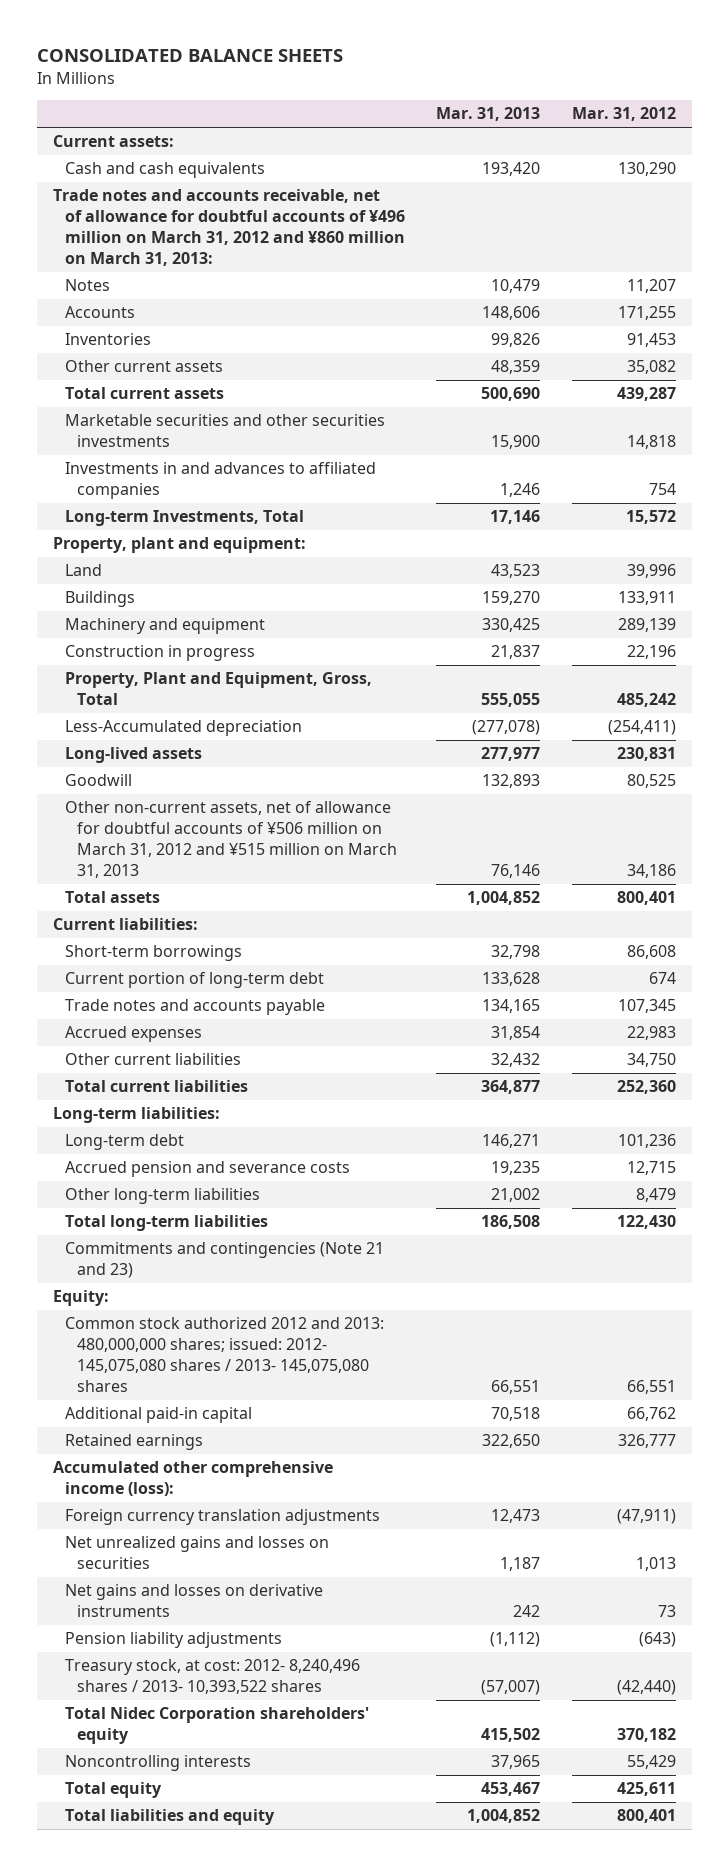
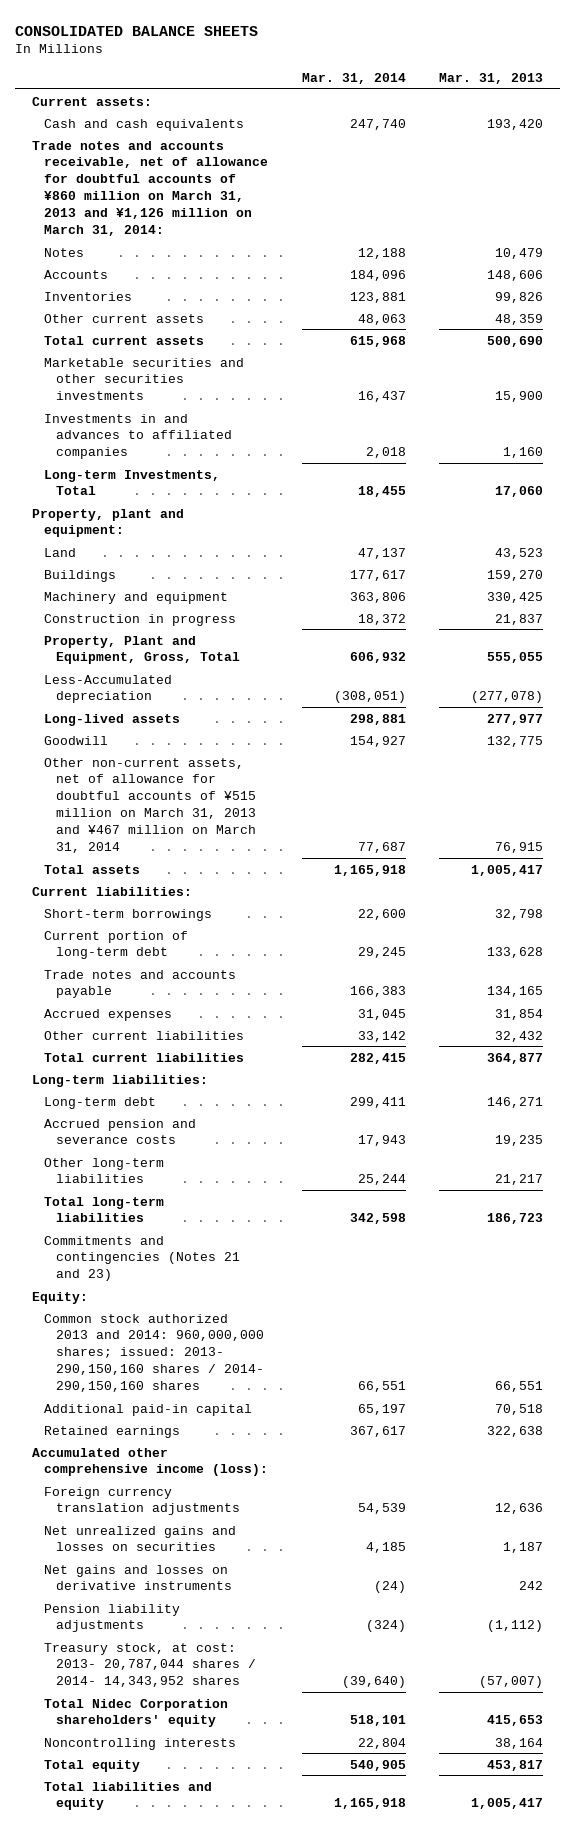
- | Mar. 31, 2013 | Mar. 31, 2012
+ | Mar. 31, 2014 | Mar. 31, 2013
- Trade notes and accounts receivable, net of allowance for doubtful accounts of ¥496 million on March 31, 2012 and ¥860 million on March 31, 2013:
+ Trade notes and accounts receivable, net of allowance for doubtful accounts of ¥860 million on March 31, 2013 and ¥1,126 million on March 31, 2014:
- Investments in and advances to affiliated companies | 1,246 | 754
- Long-term Investments, Total | 17,146 | 15,572
+ Investments in and advances to affiliated companies | 2,018 | 1,160
+ Long-term Investments, Total | 18,455 | 17,060
- Goodwill | 132,893 | 80,525
- Other non-current assets, net of allowance for doubtful accounts of ¥506 million on March 31, 2012 and ¥515 million on March 31, 2013 | 76,146 | 34,186
- Total assets | 1,004,852 | 800,401
+ Goodwill | 154,927 | 132,775
+ Other non-current assets, net of allowance for doubtful accounts of ¥515 million on March 31, 2013 and ¥467 million on March 31, 2014 | 77,687 | 76,915
+ Total assets | 1,165,918 | 1,005,417
- Other long-term liabilities | 21,002 | 8,479
- Total long-term liabilities | 186,508 | 122,430
- Commitments and contingencies (Note 21 and 23)
+ Other long-term liabilities | 25,244 | 21,217
+ Total long-term liabilities | 342,598 | 186,723
+ Commitments and contingencies (Notes 21 and 23)
- Common stock authorized 2012 and 2013: 480,000,000 shares; issued: 2012- 145,075,080 shares / 2013- 145,075,080 shares | 66,551 | 66,551
+ Common stock authorized 2013 and 2014: 960,000,000 shares; issued: 2013- 290,150,160 shares / 2014- 290,150,160 shares | 66,551 | 66,551
- Retained earnings | 322,650 | 326,777
+ Retained earnings | 367,617 | 322,638
- Foreign currency translation adjustments | 12,473 | (47,911)
+ Foreign currency translation adjustments | 54,539 | 12,636
- Treasury stock, at cost: 2012- 8,240,496 shares / 2013- 10,393,522 shares | (57,007) | (42,440)
- Total Nidec Corporation shareholders' equity | 415,502 | 370,182
- Noncontrolling interests | 37,965 | 55,429
- Total equity | 453,467 | 425,611
- Total liabilities and equity | 1,004,852 | 800,401
+ Treasury stock, at cost: 2013- 20,787,044 shares / 2014- 14,343,952 shares | (39,640) | (57,007)
+ Total Nidec Corporation shareholders' equity | 518,101 | 415,653
+ Noncontrolling interests | 22,804 | 38,164
+ Total equity | 540,905 | 453,817
+ Total liabilities and equity | 1,165,918 | 1,005,417

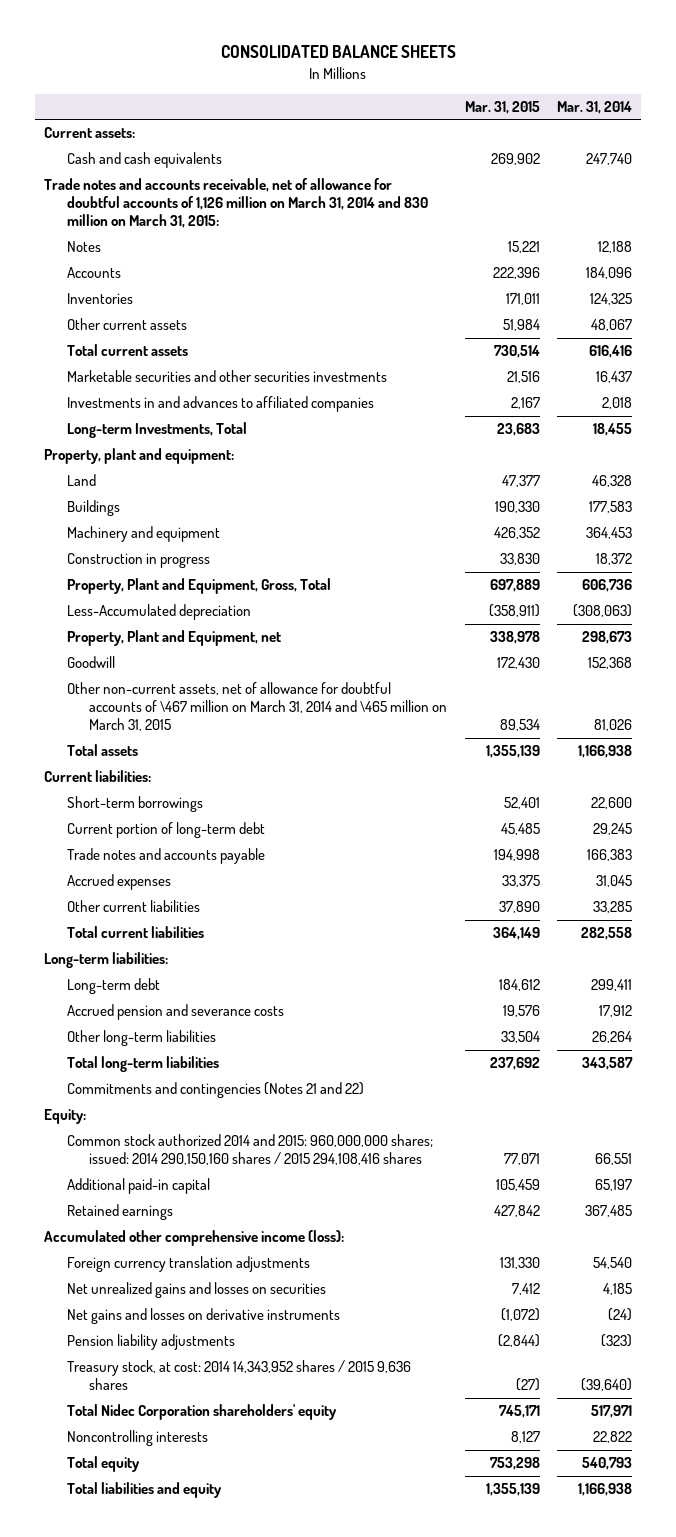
- | Mar. 31, 2014 | Mar. 31, 2013
+ | Mar. 31, 2015 | Mar. 31, 2014
- Trade notes and accounts receivable, net of allowance for doubtful accounts of ¥860 million on March 31, 2013 and ¥1,126 million on March 31, 2014:
+ Trade notes and accounts receivable, net of allowance for doubtful accounts of 1,126 million on March 31, 2014 and 830 million on March 31, 2015:
- Inventories | 123,881 | 99,826
- Other current assets | 48,063 | 48,359
- Total current assets | 615,968 | 500,690
+ Inventories | 171,011 | 124,325
+ Other current assets | 51,984 | 48,067
+ Total current assets | 730,514 | 616,416
- Land | 47,137 | 43,523
- Buildings | 177,617 | 159,270
- Machinery and equipment | 363,806 | 330,425
+ Land | 47,377 | 46,328
+ Buildings | 190,330 | 177,583
+ Machinery and equipment | 426,352 | 364,453
- Property, Plant and Equipment, Gross, Total | 606,932 | 555,055
- Less-Accumulated depreciation | (308,051) | (277,078)
- Long-lived assets | 298,881 | 277,977
- Goodwill | 154,927 | 132,775
- Other non-current assets, net of allowance for doubtful accounts of ¥515 million on March 31, 2013 and ¥467 million on March 31, 2014 | 77,687 | 76,915
- Total assets | 1,165,918 | 1,005,417
+ Property, Plant and Equipment, Gross, Total | 697,889 | 606,736
+ Less-Accumulated depreciation | (358,911) | (308,063)
+ Property, Plant and Equipment, net | 338,978 | 298,673
+ Goodwill | 172,430 | 152,368
+ Other non-current assets, net of allowance for doubtful accounts of \467 million on March 31, 2014 and \465 million on March 31, 2015 | 89,534 | 81,026
+ Total assets | 1,355,139 | 1,166,938
- Other current liabilities | 33,142 | 32,432
- Total current liabilities | 282,415 | 364,877
+ Other current liabilities | 37,890 | 33,285
+ Total current liabilities | 364,149 | 282,558
- Accrued pension and severance costs | 17,943 | 19,235
- Other long-term liabilities | 25,244 | 21,217
- Total long-term liabilities | 342,598 | 186,723
- Commitments and contingencies (Notes 21 and 23)
+ Accrued pension and severance costs | 19,576 | 17,912
+ Other long-term liabilities | 33,504 | 26,264
+ Total long-term liabilities | 237,692 | 343,587
+ Commitments and contingencies (Notes 21 and 22)
- Common stock authorized 2013 and 2014: 960,000,000 shares; issued: 2013- 290,150,160 shares / 2014- 290,150,160 shares | 66,551 | 66,551
+ Common stock authorized 2014 and 2015: 960,000,000 shares; issued: 2014 290,150,160 shares / 2015 294,108,416 shares | 77,071 | 66,551
- Retained earnings | 367,617 | 322,638
+ Retained earnings | 427,842 | 367,485
- Foreign currency translation adjustments | 54,539 | 12,636
+ Foreign currency translation adjustments | 131,330 | 54,540
- Pension liability adjustments | (324) | (1,112)
- Treasury stock, at cost: 2013- 20,787,044 shares / 2014- 14,343,952 shares | (39,640) | (57,007)
- Total Nidec Corporation shareholders' equity | 518,101 | 415,653
- Noncontrolling interests | 22,804 | 38,164
- Total equity | 540,905 | 453,817
- Total liabilities and equity | 1,165,918 | 1,005,417
+ Pension liability adjustments | (2,844) | (323)
+ Treasury stock, at cost: 2014 14,343,952 shares / 2015 9,636 shares | (27) | (39,640)
+ Total Nidec Corporation shareholders' equity | 745,171 | 517,971
+ Noncontrolling interests | 8,127 | 22,822
+ Total equity | 753,298 | 540,793
+ Total liabilities and equity | 1,355,139 | 1,166,938

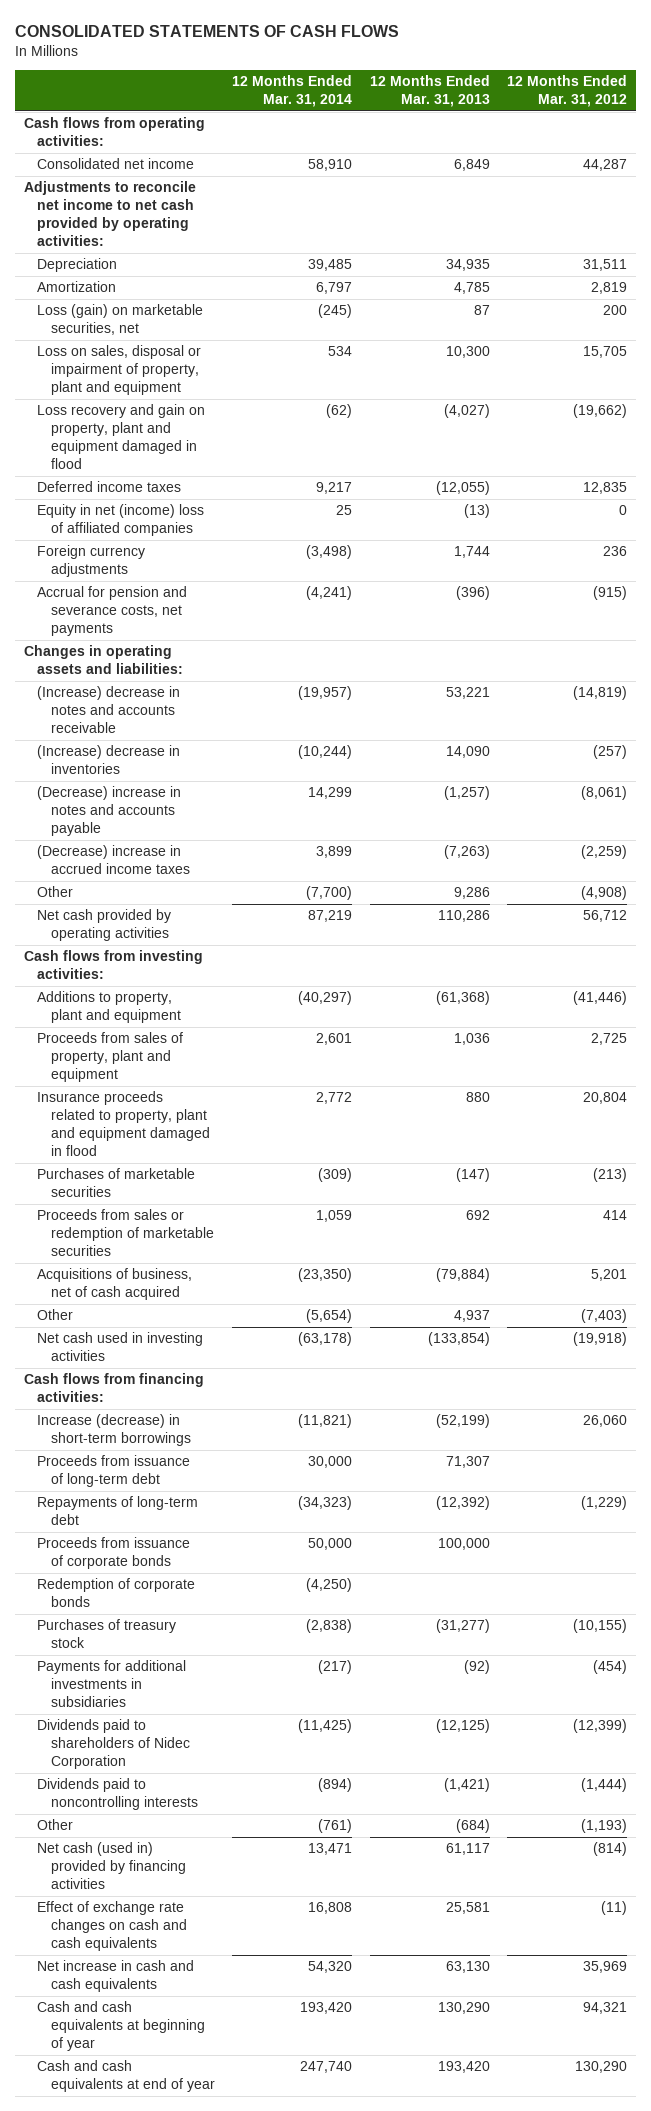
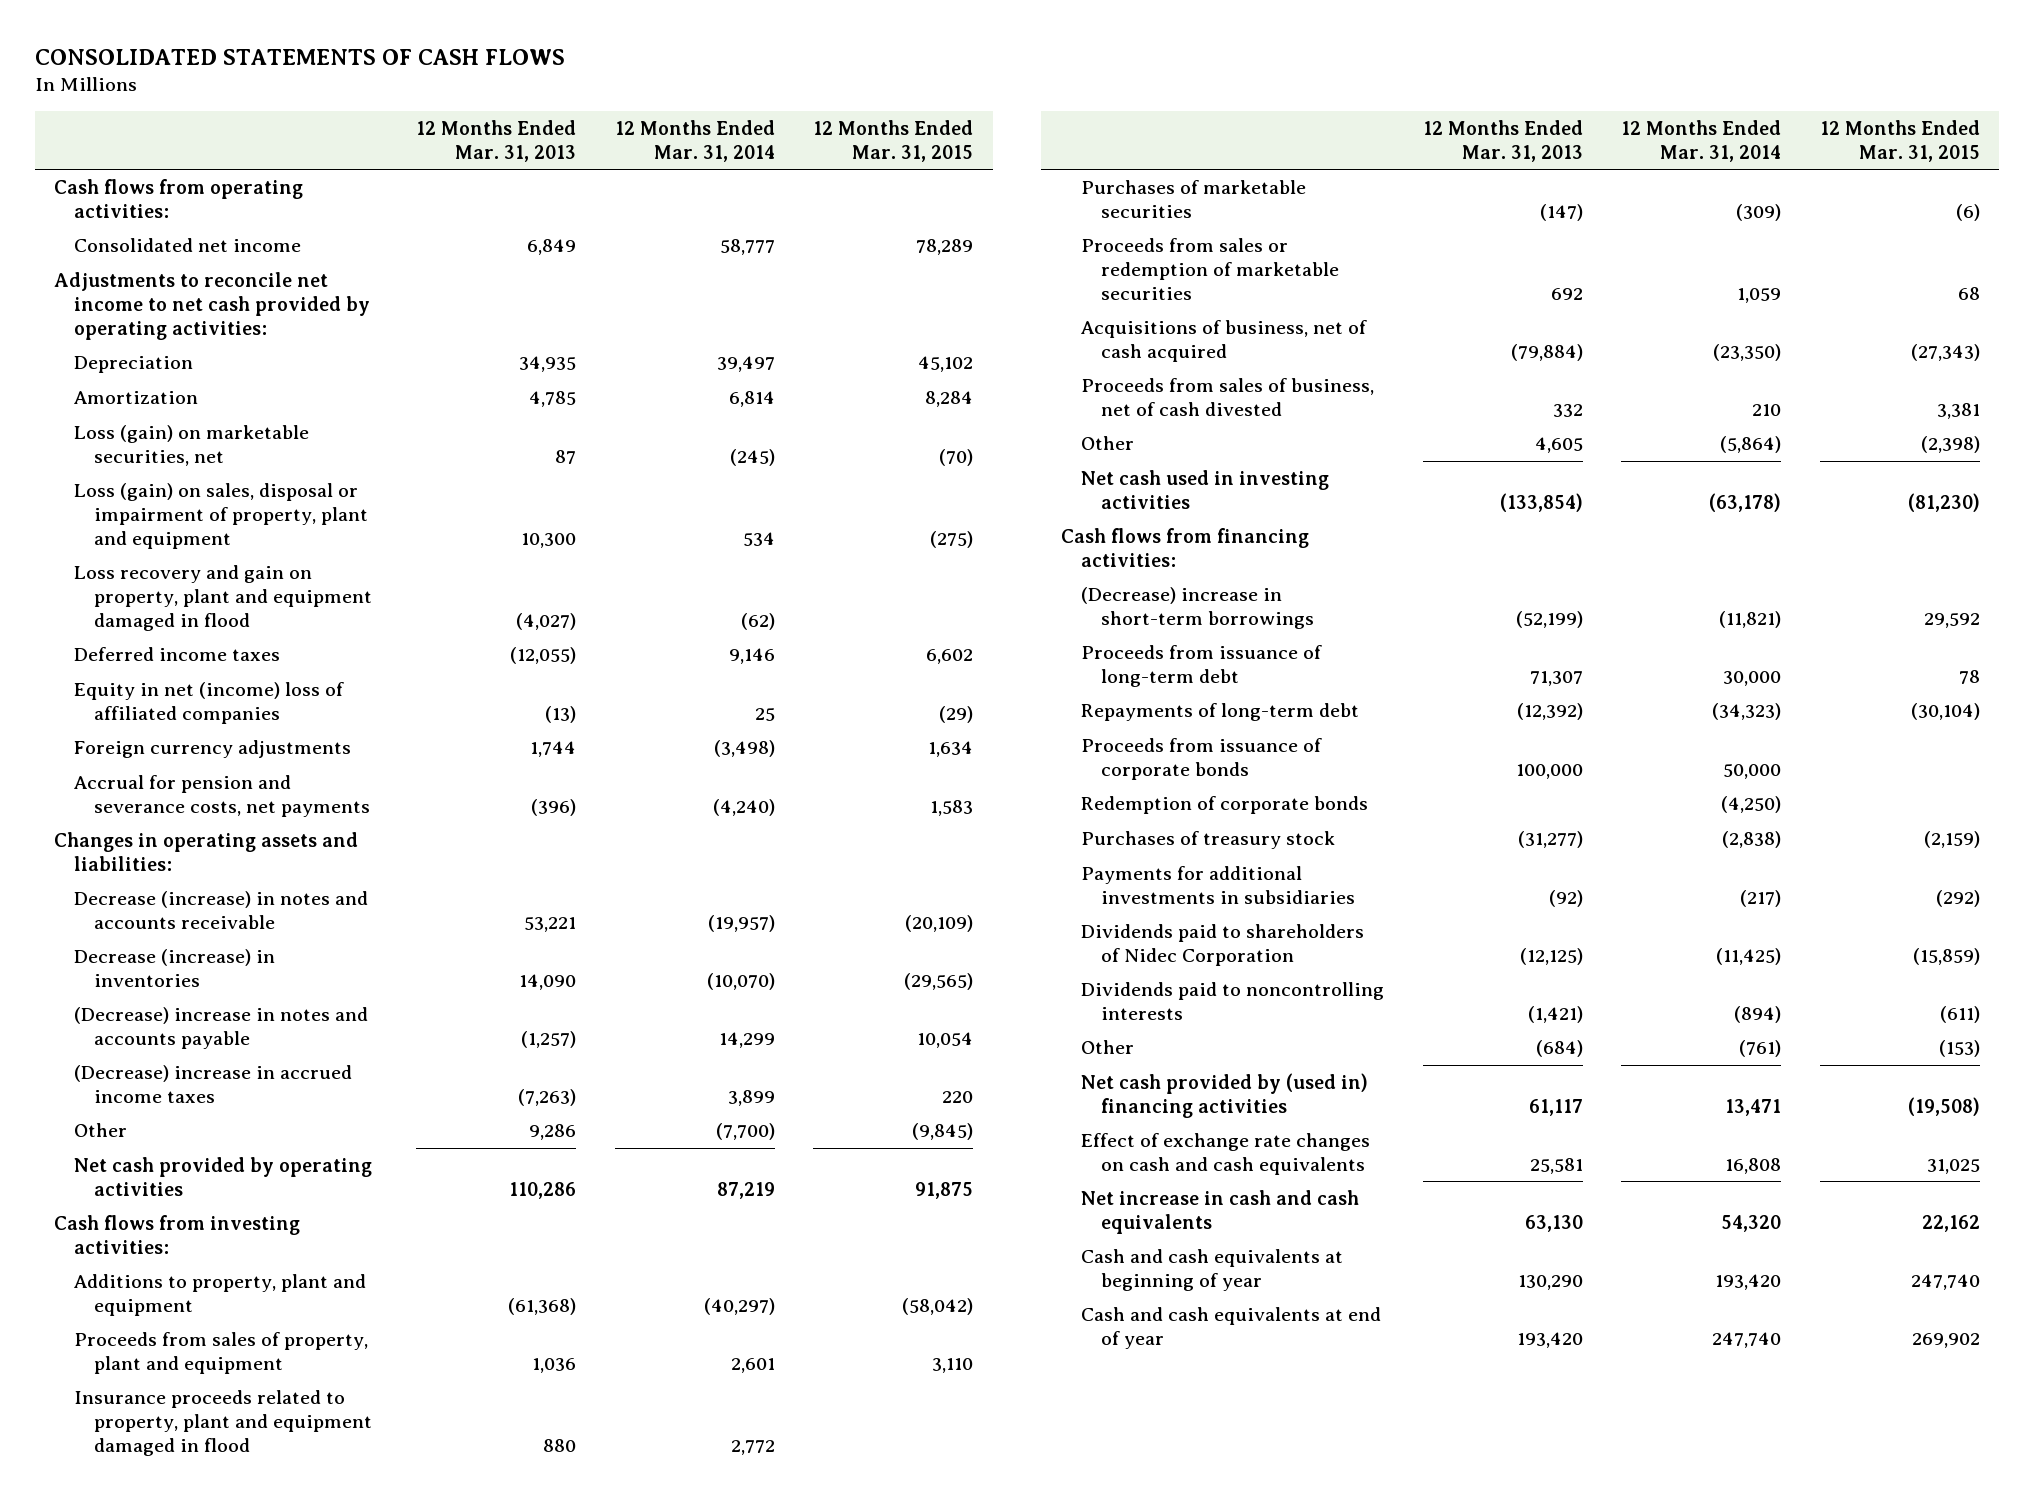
- | 12 Months Ended Mar. 31, 2014 | 12 Months Ended Mar. 31, 2013 | 12 Months Ended Mar. 31, 2012
+ | 12 Months Ended Mar. 31, 2013 | 12 Months Ended Mar. 31, 2014 | 12 Months Ended Mar. 31, 2015
- Consolidated net income | 58,910 | 6,849 | 44,287
+ Consolidated net income | 6,849 | 58,777 | 78,289
- Depreciation | 39,485 | 34,935 | 31,511
- Amortization | 6,797 | 4,785 | 2,819
+ Depreciation | 34,935 | 39,497 | 45,102
+ Amortization | 4,785 | 6,814 | 8,284
- Loss on sales, disposal or impairment of property, plant and equipment | 534 | 10,300 | 15,705
+ Loss (gain) on sales, disposal or impairment of property, plant and equipment | 10,300 | 534 | (275)
- Deferred income taxes | 9,217 | (12,055) | 12,835
+ Deferred income taxes | (12,055) | 9,146 | 6,602
- Accrual for pension and severance costs, net payments | (4,241) | (396) | (915)
+ Accrual for pension and severance costs, net payments | (396) | (4,240) | 1,583
- (Increase) decrease in notes and accounts receivable | (19,957) | 53,221 | (14,819)
- (Increase) decrease in inventories | (10,244) | 14,090 | (257)
+ Decrease (increase) in notes and accounts receivable | 53,221 | (19,957) | (20,109)
+ Decrease (increase) in inventories | 14,090 | (10,070) | (29,565)
- Other | (5,654) | 4,937 | (7,403)
+ Proceeds from sales of business, net of cash divested | 332 | 210 | 3,381
+ Other | 4,605 | (5,864) | (2,398)
- Increase (decrease) in short-term borrowings | (11,821) | (52,199) | 26,060
+ (Decrease) increase in short-term borrowings | (52,199) | (11,821) | 29,592
- Net cash (used in) provided by financing activities | 13,471 | 61,117 | (814)
+ Net cash provided by (used in) financing activities | 61,117 | 13,471 | (19,508)

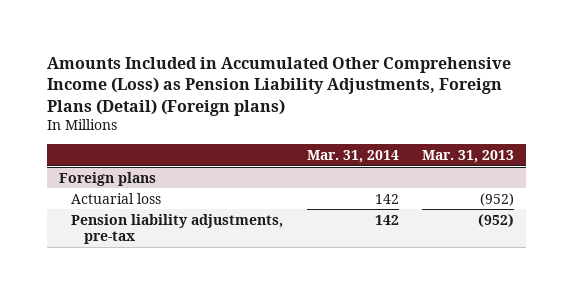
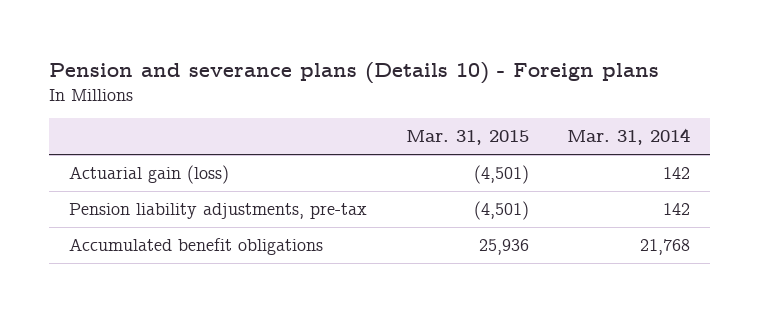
- Amounts Included in Accumulated Other Comprehensive Income (Loss) as Pension Liability Adjustments, Foreign Plans (Detail) (Foreign plans)
+ Pension and severance plans (Details 10) - Foreign plans
- | Mar. 31, 2014 | Mar. 31, 2013
+ | Mar. 31, 2015 | Mar. 31, 2014
- Foreign plans
- Actuarial loss | 142 | (952)
+ Actuarial gain (loss) | (4,501) | 142
+ Accumulated benefit obligations | 25,936 | 21,768

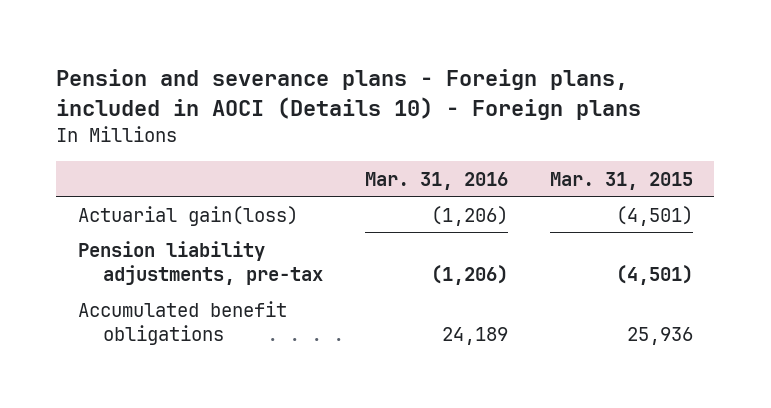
- Pension and severance plans (Details 10) - Foreign plans
+ Pension and severance plans - Foreign plans, included in AOCI (Details 10) - Foreign plans
- | Mar. 31, 2015 | Mar. 31, 2014
+ | Mar. 31, 2016 | Mar. 31, 2015
- Actuarial gain (loss) | (4,501) | 142
+ Actuarial gain(loss) | (1,206) | (4,501)

